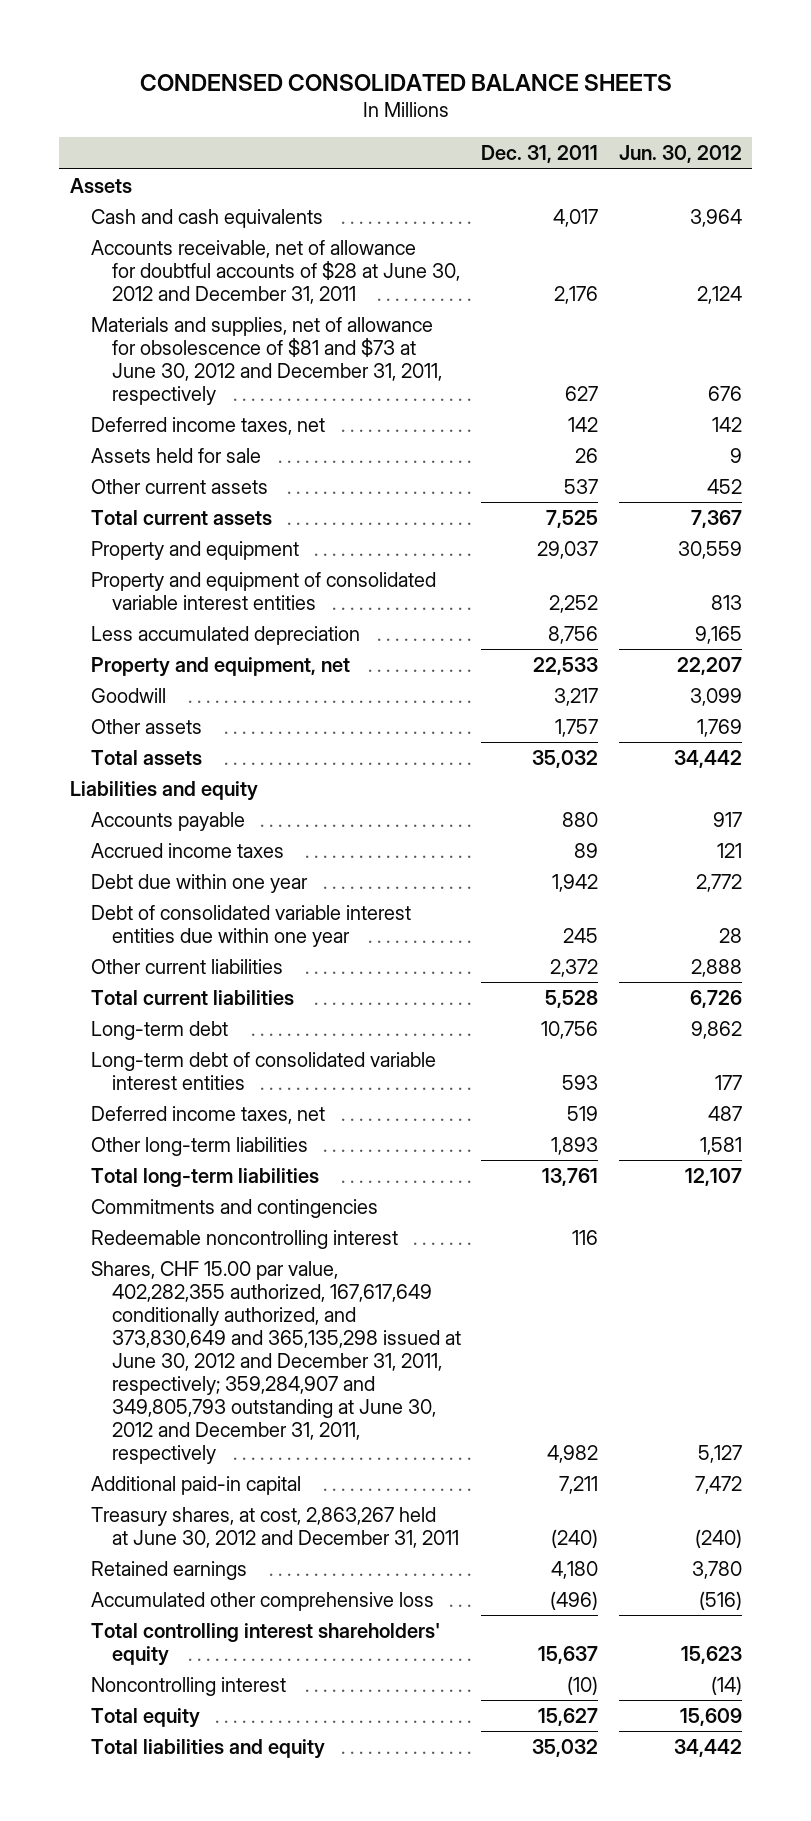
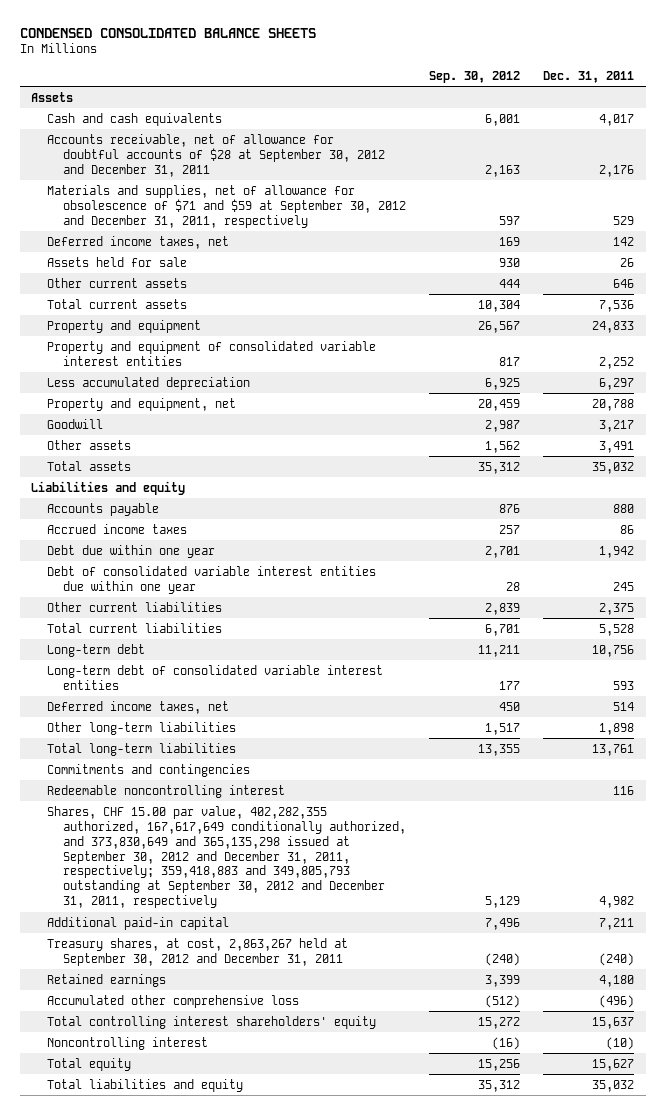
- | Dec. 31, 2011 | Jun. 30, 2012
+ | Sep. 30, 2012 | Dec. 31, 2011
- Accounts receivable, net of allowance for doubtful accounts of $28 at June 30, 2012 and December 31, 2011 | 2,176 | 2,124
- Materials and supplies, net of allowance for obsolescence of $81 and $73 at June 30, 2012 and December 31, 2011, respectively | 627 | 676
+ Accounts receivable, net of allowance for doubtful accounts of $28 at September 30, 2012 and December 31, 2011 | 2,163 | 2,176
+ Materials and supplies, net of allowance for obsolescence of $71 and $59 at September 30, 2012 and December 31, 2011, respectively | 597 | 529
- Other current assets | 537 | 452
- Total current assets | 7,525 | 7,367
- Property and equipment | 29,037 | 30,559
+ Other current assets | 444 | 646
+ Total current assets | 10,304 | 7,536
+ Property and equipment | 26,567 | 24,833
- Less accumulated depreciation | 8,756 | 9,165
- Property and equipment, net | 22,533 | 22,207
+ Less accumulated depreciation | 6,925 | 6,297
+ Property and equipment, net | 20,459 | 20,788
- Other assets | 1,757 | 1,769
+ Other assets | 1,562 | 3,491
- Accrued income taxes | 89 | 121
+ Accrued income taxes | 257 | 86
- Other current liabilities | 2,372 | 2,888
+ Other current liabilities | 2,839 | 2,375
- Deferred income taxes, net | 519 | 487
- Other long-term liabilities | 1,893 | 1,581
+ Deferred income taxes, net | 450 | 514
+ Other long-term liabilities | 1,517 | 1,898
- Shares, CHF 15.00 par value, 402,282,355 authorized, 167,617,649 conditionally authorized, and 373,830,649 and 365,135,298 issued at June 30, 2012 and December 31, 2011, respectively; 359,284,907 and 349,805,793 outstanding at June 30, 2012 and December 31, 2011, respectively | 4,982 | 5,127
+ Shares, CHF 15.00 par value, 402,282,355 authorized, 167,617,649 conditionally authorized, and 373,830,649 and 365,135,298 issued at September 30, 2012 and December 31, 2011, respectively; 359,418,883 and 349,805,793 outstanding at September 30, 2012 and December 31, 2011, respectively | 5,129 | 4,982
- Treasury shares, at cost, 2,863,267 held at June 30, 2012 and December 31, 2011 | (240) | (240)
+ Treasury shares, at cost, 2,863,267 held at September 30, 2012 and December 31, 2011 | (240) | (240)

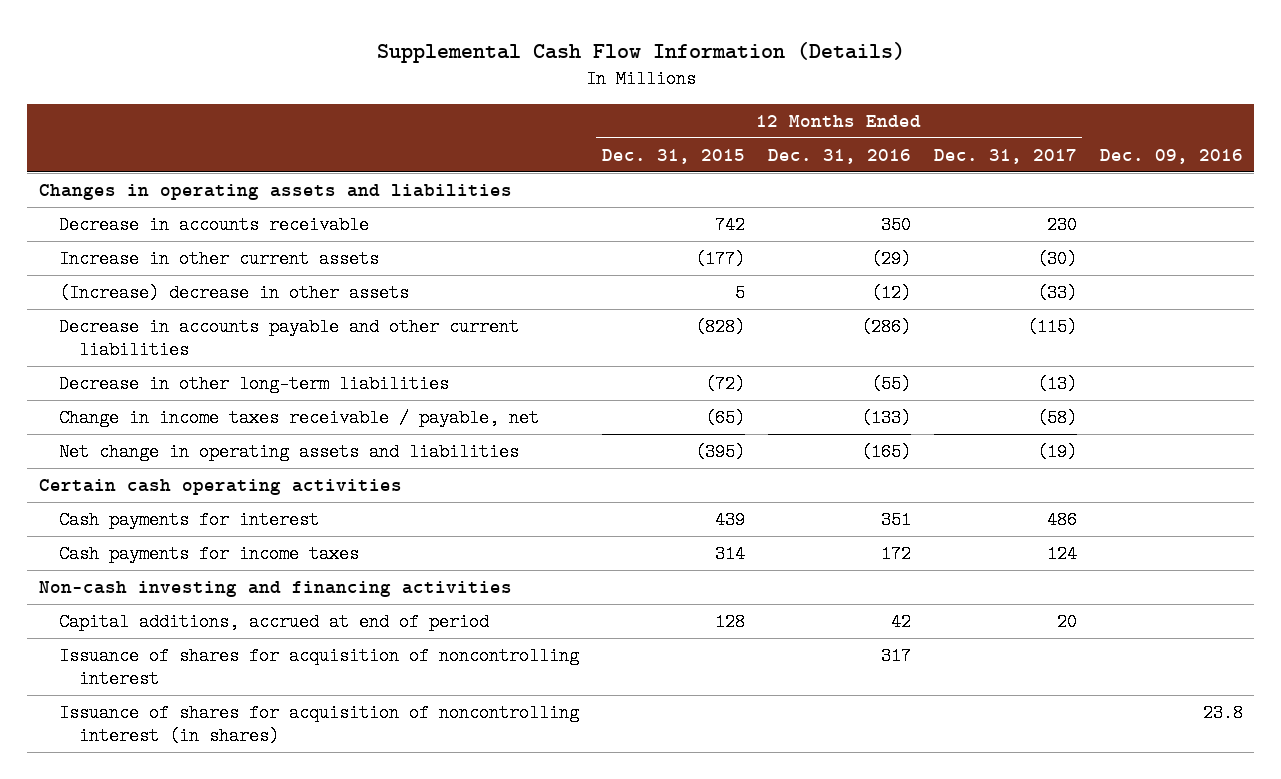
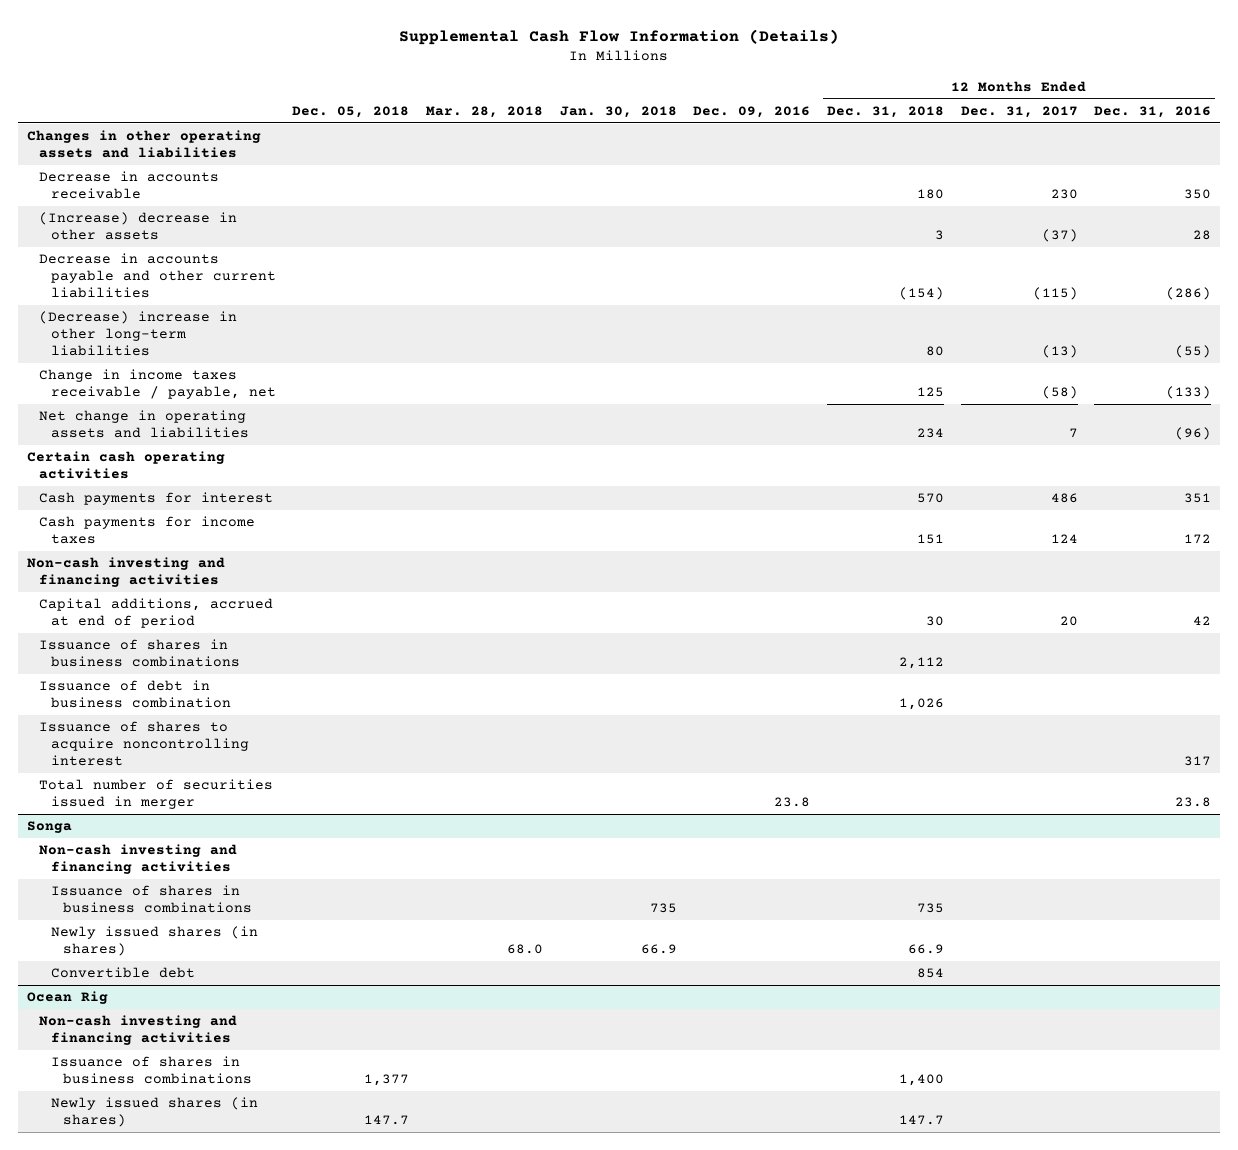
- | 12 Months Ended Dec. 31, 2015 | 12 Months Ended Dec. 31, 2016 | 12 Months Ended Dec. 31, 2017 | Dec. 09, 2016
+ | Dec. 05, 2018 | Mar. 28, 2018 | Jan. 30, 2018 | Dec. 09, 2016 | 12 Months Ended Dec. 31, 2018 | 12 Months Ended Dec. 31, 2017 | 12 Months Ended Dec. 31, 2016
- Changes in operating assets and liabilities
+ Changes in other operating assets and liabilities
- Increase in other current assets | (177) | (29) | (30) |
- (Increase) decrease in other assets | 5 | (12) | (33) |
+ (Increase) decrease in other assets | | | | | 3 | (37) | 28
- Decrease in other long-term liabilities | (72) | (55) | (13) |
+ (Decrease) increase in other long-term liabilities | | | | | 80 | (13) | (55)
- Net change in operating assets and liabilities | (395) | (165) | (19) |
+ Net change in operating assets and liabilities | | | | | 234 | 7 | (96)
- Issuance of shares for acquisition of noncontrolling interest | | 317 | |
- Issuance of shares for acquisition of noncontrolling interest (in shares) | | | | 23.8
+ Issuance of shares in business combinations | | | | | 2,112 | |
+ Issuance of debt in business combination | | | | | 1,026 | |
+ Issuance of shares to acquire noncontrolling interest | | | | | | | 317
+ Total number of securities issued in merger | | | | 23.8 | | | 23.8
+ Songa
+ Non-cash investing and financing activities
+ Issuance of shares in business combinations | | | 735 | | 735 | |
+ Newly issued shares (in shares) | | 68.0 | 66.9 | | 66.9 | |
+ Convertible debt | | | | | 854 | |
+ Ocean Rig
+ Non-cash investing and financing activities
+ Issuance of shares in business combinations | 1,377 | | | | 1,400 | |
+ Newly issued shares (in shares) | 147.7 | | | | 147.7 | |

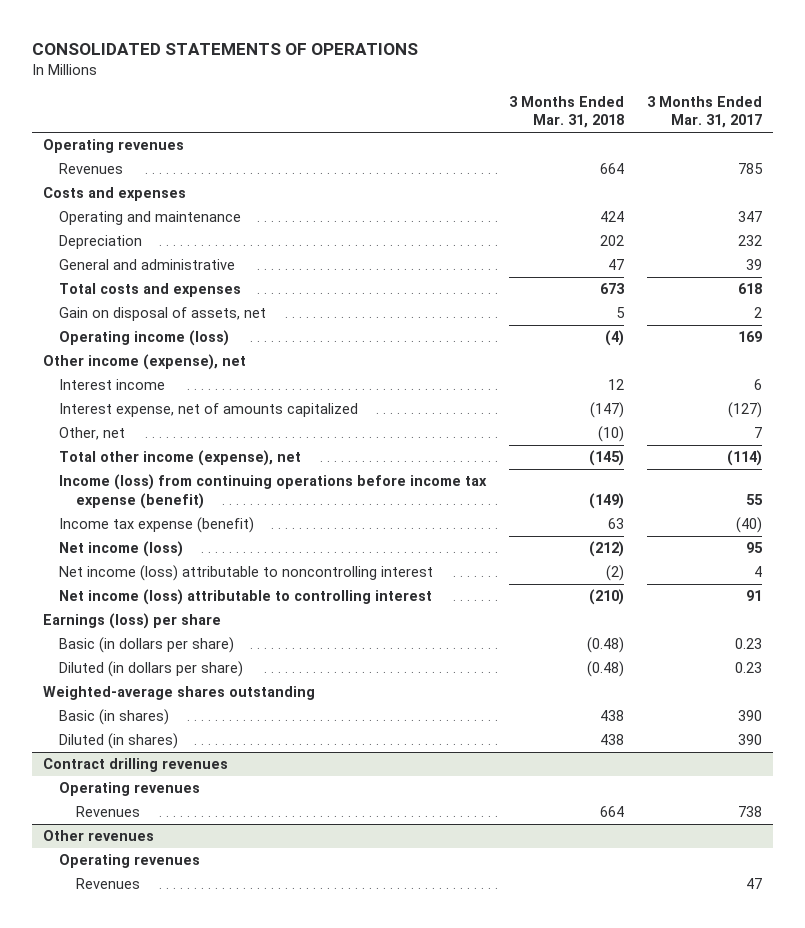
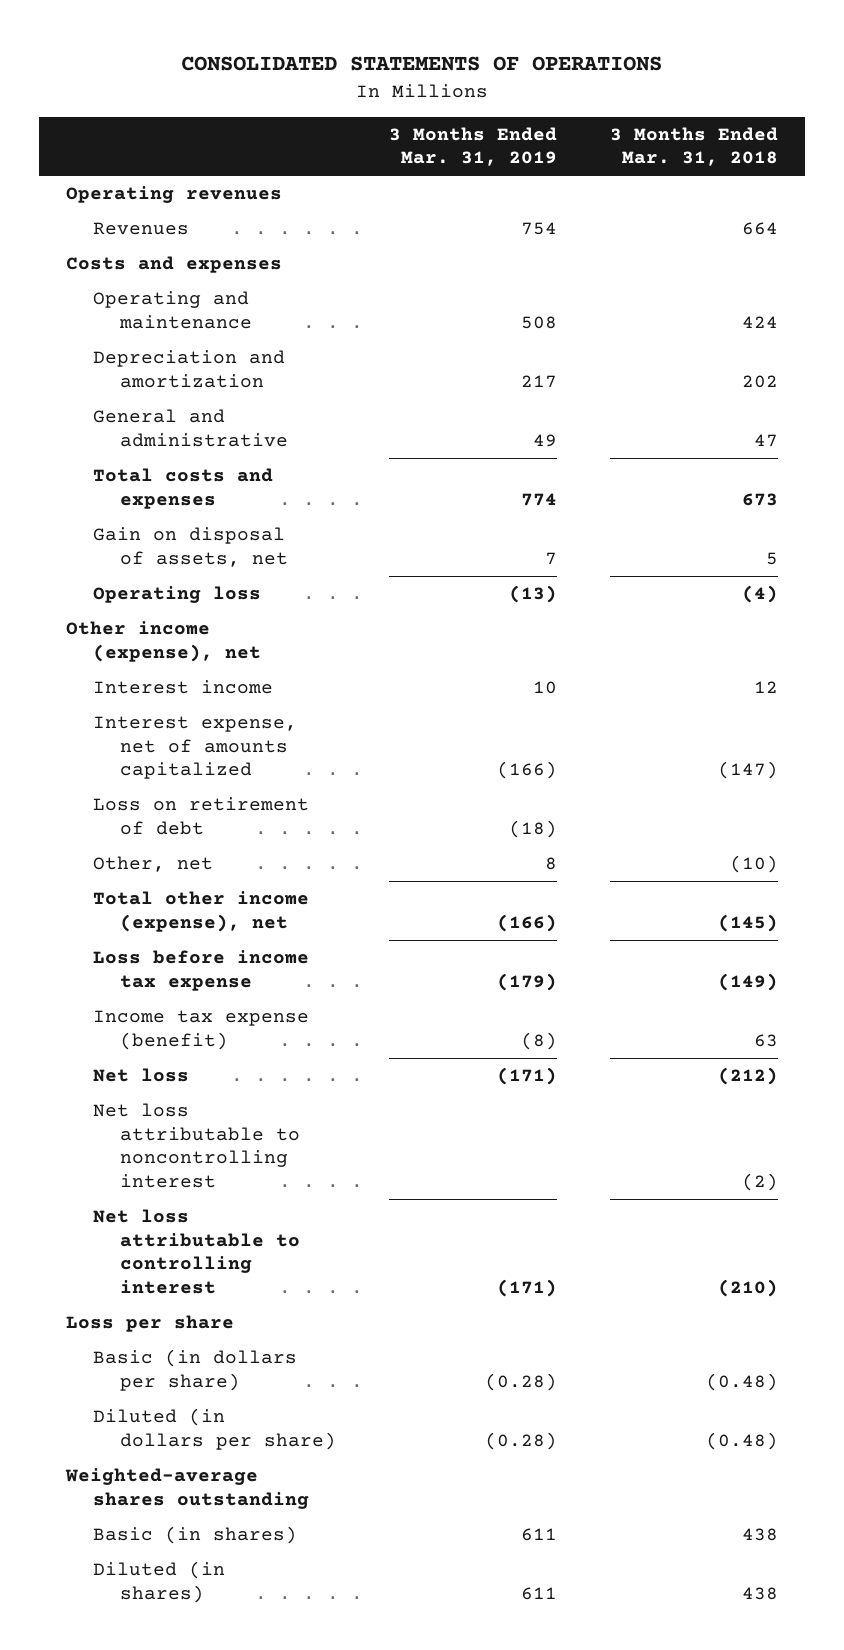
- | 3 Months Ended Mar. 31, 2018 | 3 Months Ended Mar. 31, 2017
+ | 3 Months Ended Mar. 31, 2019 | 3 Months Ended Mar. 31, 2018
- Depreciation | 202 | 232
+ Depreciation and amortization | 217 | 202
- Operating income (loss) | (4) | 169
+ Operating loss | (13) | (4)
+ Loss on retirement of debt | (18) |
- Income (loss) from continuing operations before income tax expense (benefit) | (149) | 55
+ Loss before income tax expense | (179) | (149)
- Net income (loss) | (212) | 95
- Net income (loss) attributable to noncontrolling interest | (2) | 4
- Net income (loss) attributable to controlling interest | (210) | 91
- Earnings (loss) per share
+ Net loss | (171) | (212)
+ Net loss attributable to noncontrolling interest | | (2)
+ Net loss attributable to controlling interest | (171) | (210)
+ Loss per share
- Contract drilling revenues
- Operating revenues
- Revenues | 664 | 738
- Other revenues
- Operating revenues
- Revenues | | 47

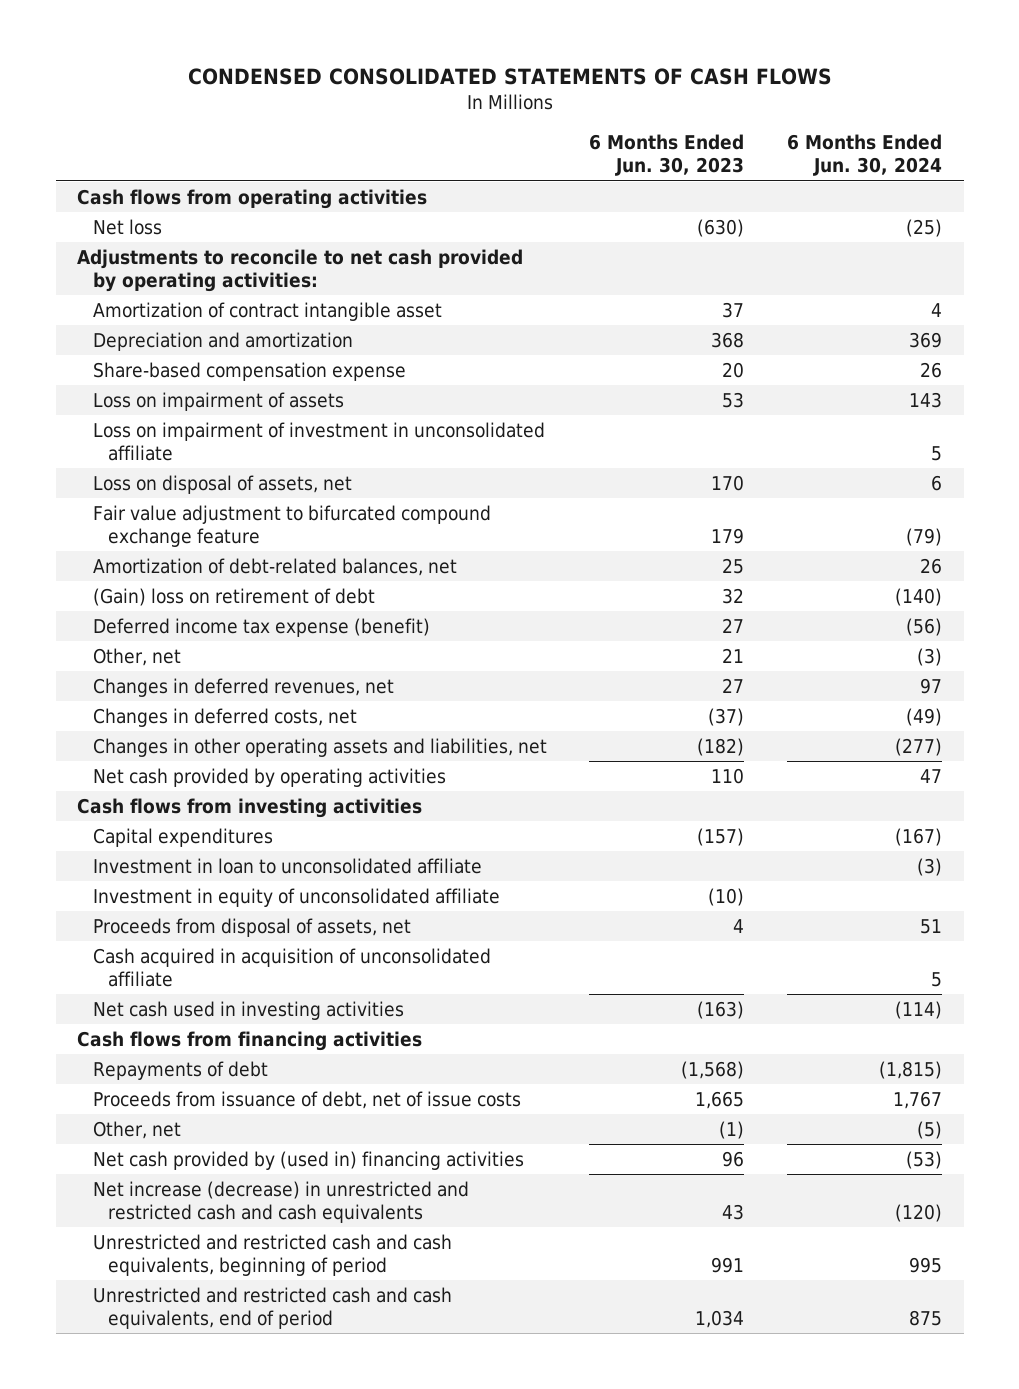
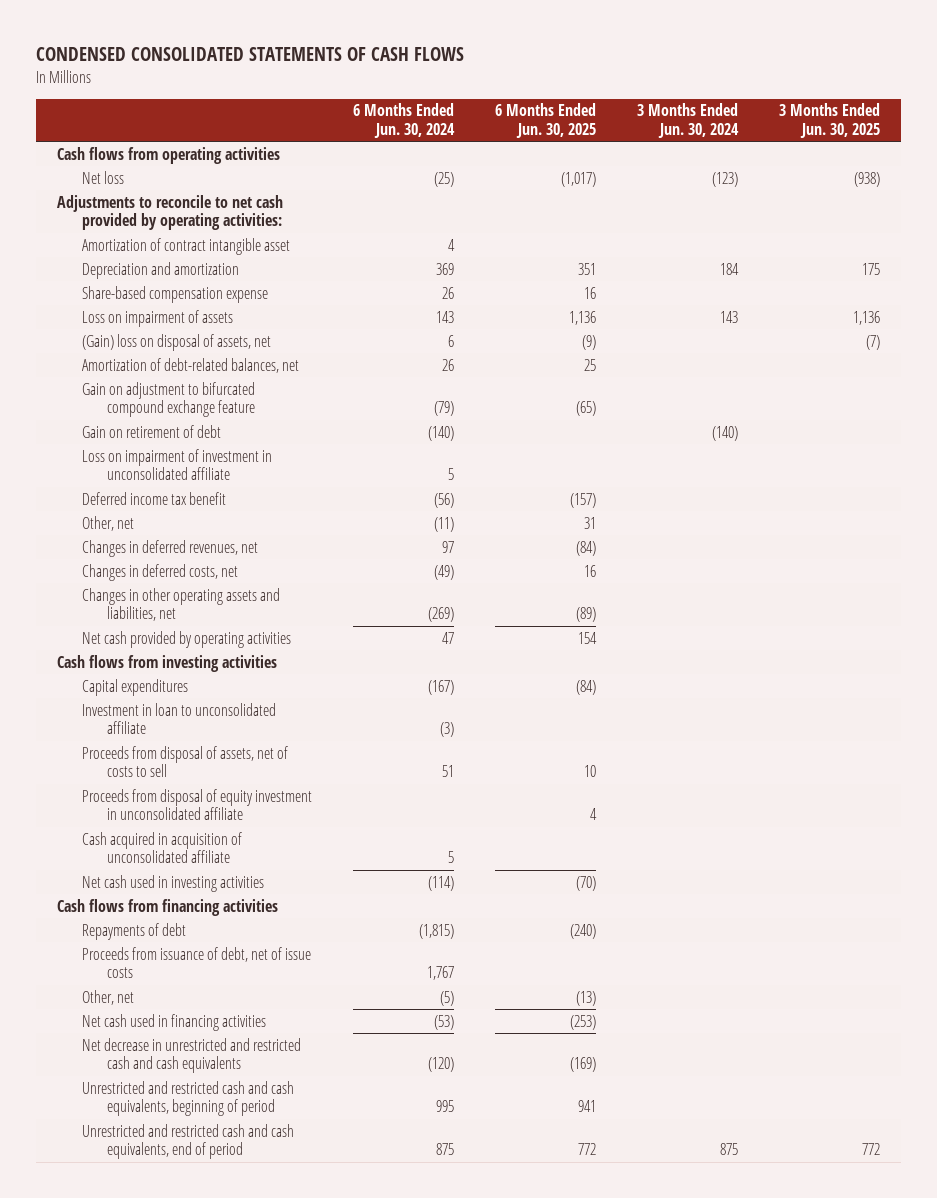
- | 6 Months Ended Jun. 30, 2023 | 6 Months Ended Jun. 30, 2024
+ | 6 Months Ended Jun. 30, 2024 | 6 Months Ended Jun. 30, 2025 | 3 Months Ended Jun. 30, 2024 | 3 Months Ended Jun. 30, 2025
- Loss on disposal of assets, net | 170 | 6
- Fair value adjustment to bifurcated compound exchange feature | 179 | (79)
+ (Gain) loss on disposal of assets, net | 6 | (9) | | (7)
- (Gain) loss on retirement of debt | 32 | (140)
- Deferred income tax expense (benefit) | 27 | (56)
- Other, net | 21 | (3)
+ Gain on adjustment to bifurcated compound exchange feature | (79) | (65) | |
+ Gain on retirement of debt | (140) | | (140) |
moved down: Loss on impairment of investment in unconsolidated affiliate | 5 | | |
+ Deferred income tax benefit | (56) | (157) | |
+ Other, net | (11) | 31 | |
- Changes in other operating assets and liabilities, net | (182) | (277)
+ Changes in other operating assets and liabilities, net | (269) | (89) | |
- Investment in equity of unconsolidated affiliate | (10) |
- Proceeds from disposal of assets, net | 4 | 51
+ Proceeds from disposal of assets, net of costs to sell | 51 | 10 | |
+ Proceeds from disposal of equity investment in unconsolidated affiliate | | 4 | |
- Net cash provided by (used in) financing activities | 96 | (53)
- Net increase (decrease) in unrestricted and restricted cash and cash equivalents | 43 | (120)
+ Net cash used in financing activities | (53) | (253) | |
+ Net decrease in unrestricted and restricted cash and cash equivalents | (120) | (169) | |

